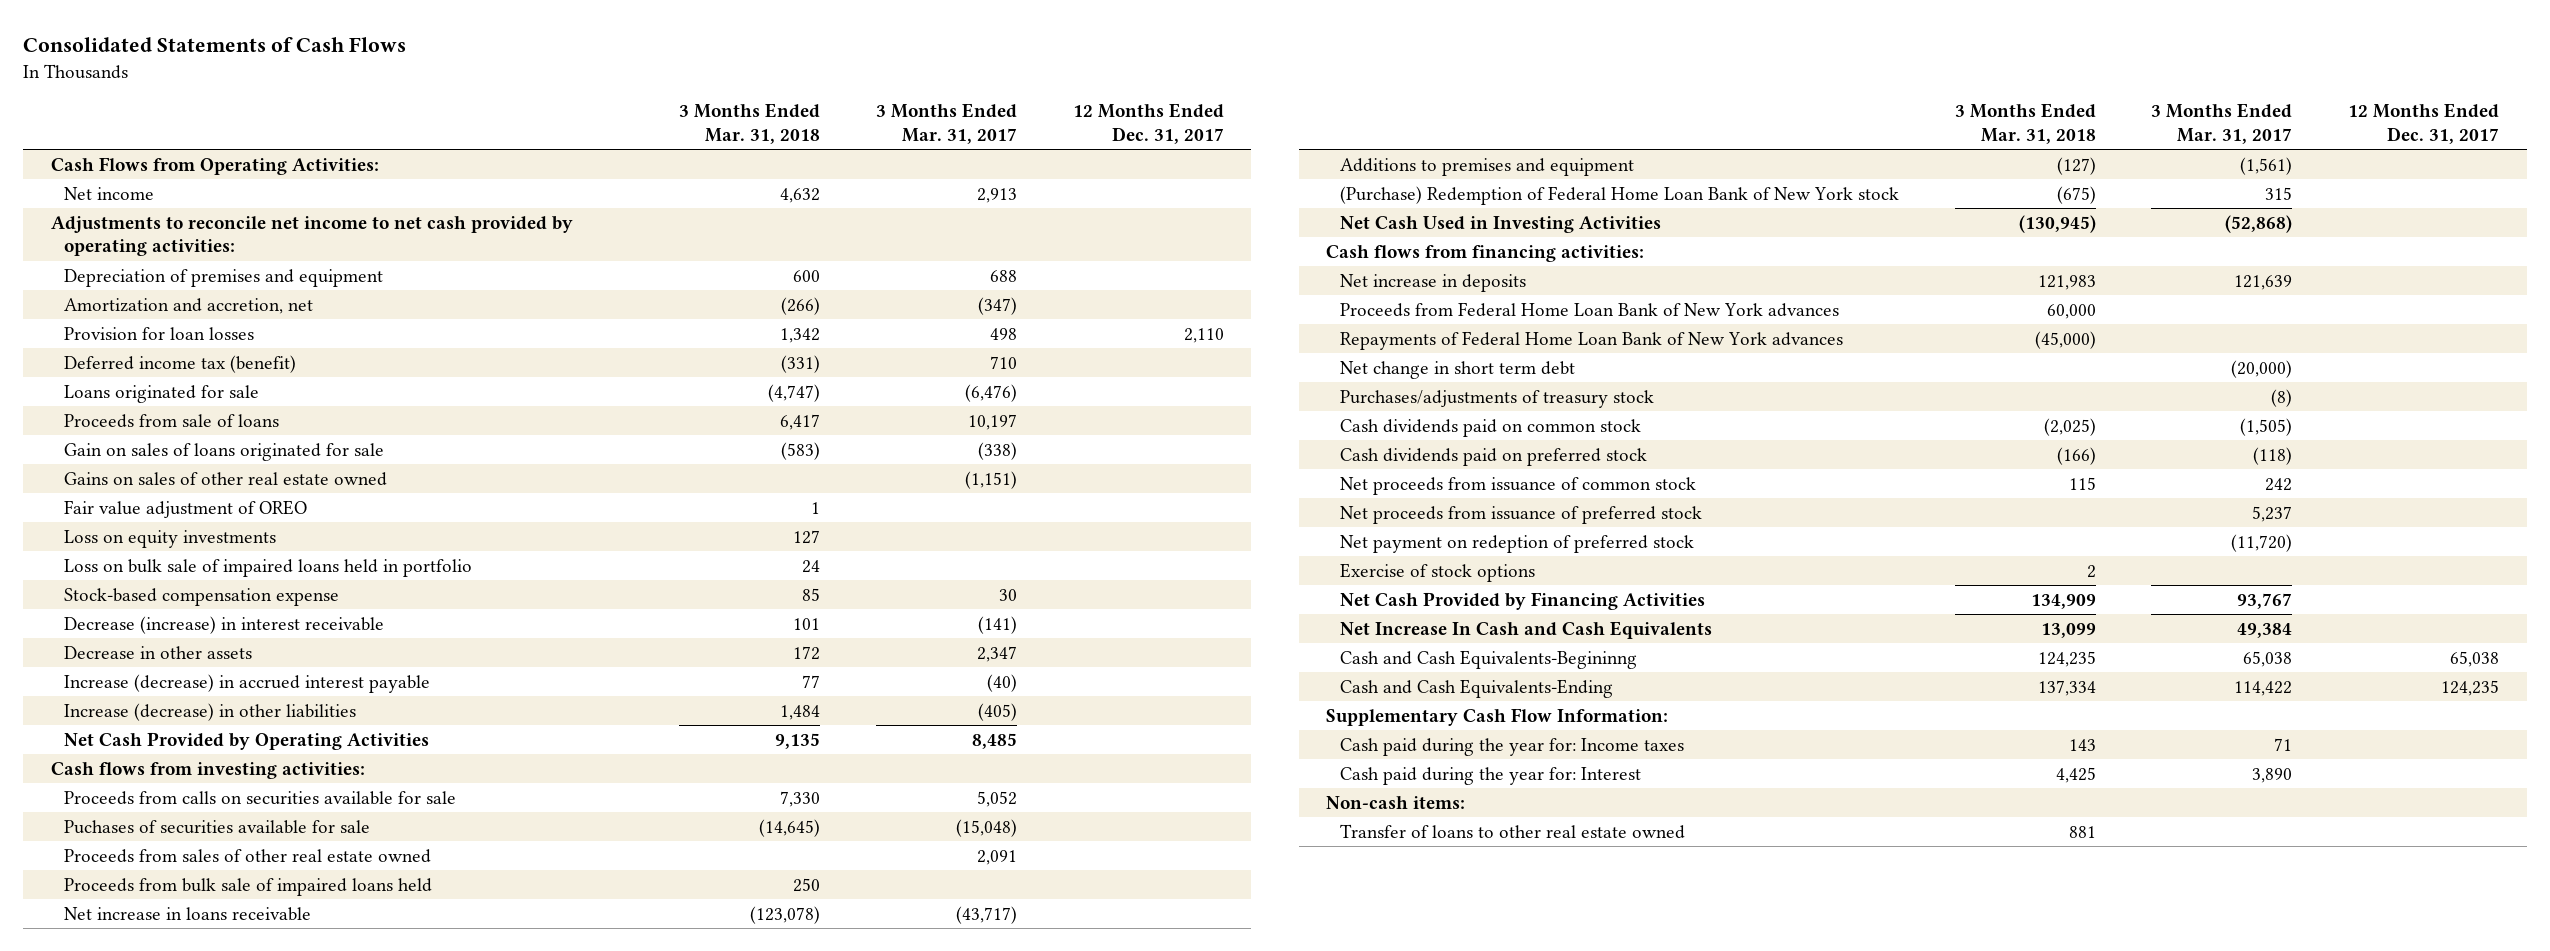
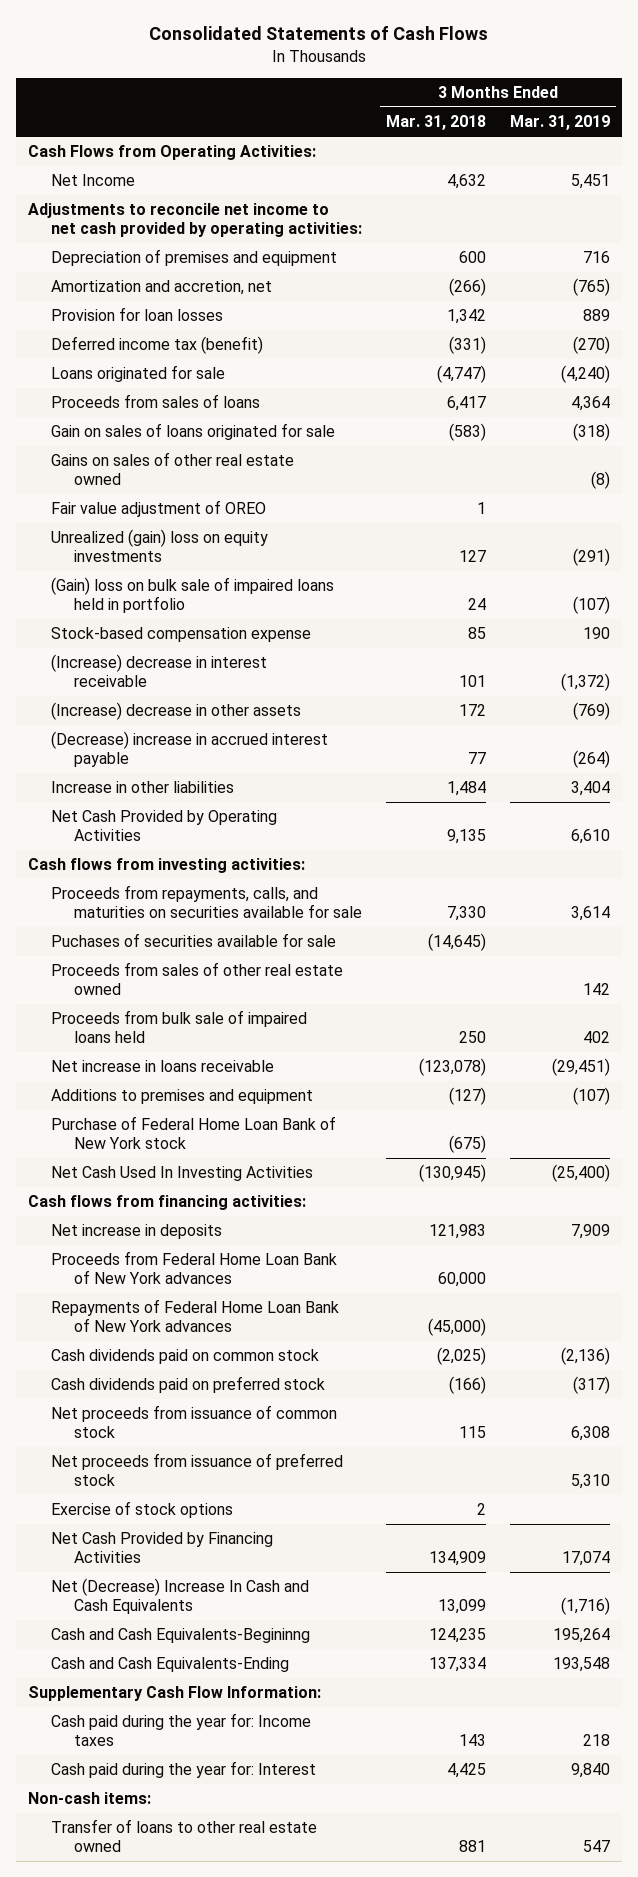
- | 3 Months Ended Mar. 31, 2018 | 3 Months Ended Mar. 31, 2017 | 12 Months Ended Dec. 31, 2017
+ | 3 Months Ended Mar. 31, 2018 | 3 Months Ended Mar. 31, 2019
- Net income | 4,632 | 2,913 |
+ Net Income | 4,632 | 5,451
- Proceeds from sale of loans | 6,417 | 10,197 |
+ Proceeds from sales of loans | 6,417 | 4,364
- Loss on equity investments | 127 | |
- Loss on bulk sale of impaired loans held in portfolio | 24 | |
+ Unrealized (gain) loss on equity investments | 127 | (291)
+ (Gain) loss on bulk sale of impaired loans held in portfolio | 24 | (107)
- Decrease (increase) in interest receivable | 101 | (141) |
- Decrease in other assets | 172 | 2,347 |
- Increase (decrease) in accrued interest payable | 77 | (40) |
- Increase (decrease) in other liabilities | 1,484 | (405) |
+ (Increase) decrease in interest receivable | 101 | (1,372)
+ (Increase) decrease in other assets | 172 | (769)
+ (Decrease) increase in accrued interest payable | 77 | (264)
+ Increase in other liabilities | 1,484 | 3,404
- Proceeds from calls on securities available for sale | 7,330 | 5,052 |
+ Proceeds from repayments, calls, and maturities on securities available for sale | 7,330 | 3,614
- (Purchase) Redemption of Federal Home Loan Bank of New York stock | (675) | 315 |
- Net Cash Used in Investing Activities | (130,945) | (52,868) |
+ Purchase of Federal Home Loan Bank of New York stock | (675) |
+ Net Cash Used In Investing Activities | (130,945) | (25,400)
- Net change in short term debt | | (20,000) |
- Purchases/adjustments of treasury stock | | (8) |
- Net payment on redeption of preferred stock | | (11,720) |
- Net Increase In Cash and Cash Equivalents | 13,099 | 49,384 |
+ Net (Decrease) Increase In Cash and Cash Equivalents | 13,099 | (1,716)

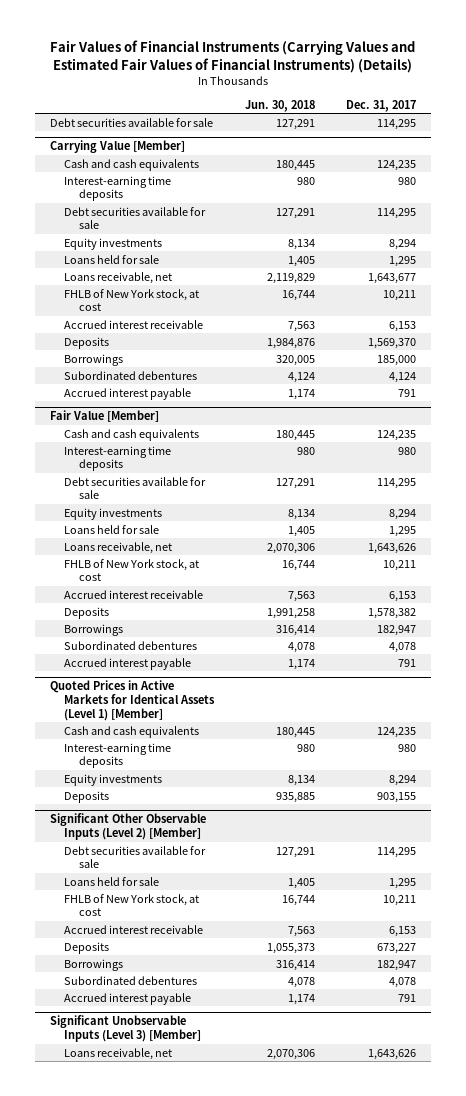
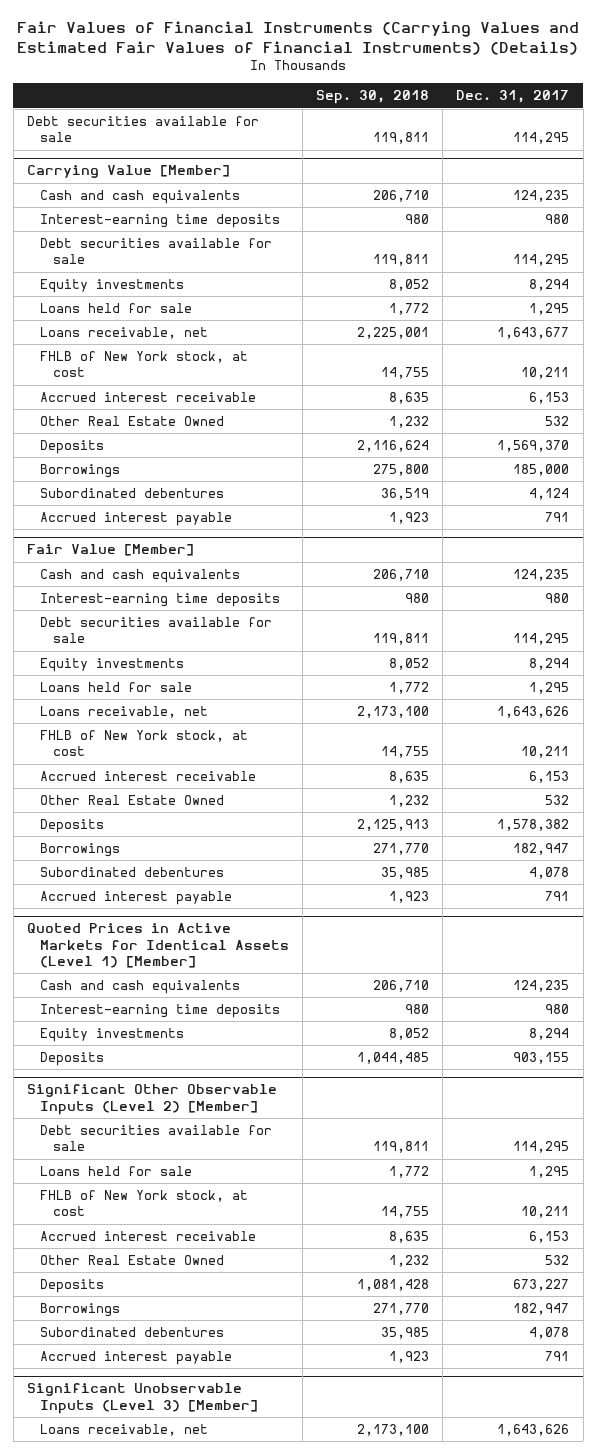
- | Jun. 30, 2018 | Dec. 31, 2017
+ | Sep. 30, 2018 | Dec. 31, 2017
@ Carrying Value [Member]
+ Other Real Estate Owned | 1,232 | 532
@ Fair Value [Member]
+ Other Real Estate Owned | 1,232 | 532
@ Significant Other Observable Inputs (Level 2) [Member]
+ Other Real Estate Owned | 1,232 | 532

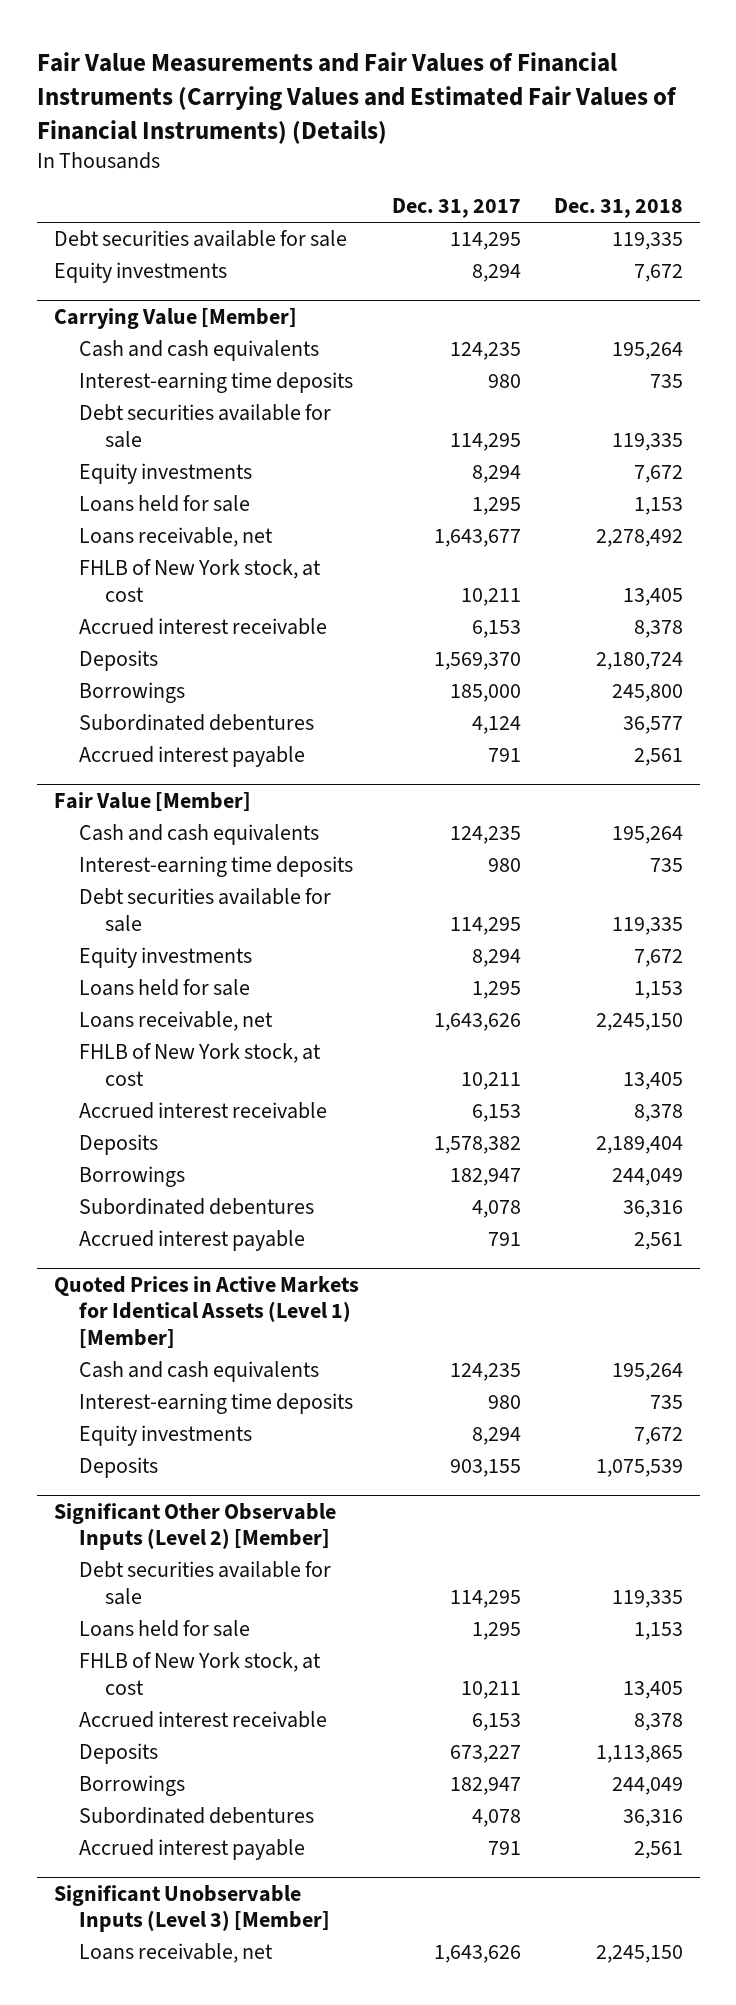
- Fair Values of Financial Instruments (Carrying Values and Estimated Fair Values of Financial Instruments) (Details)
+ Fair Value Measurements and Fair Values of Financial Instruments (Carrying Values and Estimated Fair Values of Financial Instruments) (Details)
- | Sep. 30, 2018 | Dec. 31, 2017
+ | Dec. 31, 2017 | Dec. 31, 2018
+ Equity investments | 8,294 | 7,672
@ Carrying Value [Member]
- Other Real Estate Owned | 1,232 | 532
@ Fair Value [Member]
- Other Real Estate Owned | 1,232 | 532
@ Significant Other Observable Inputs (Level 2) [Member]
- Other Real Estate Owned | 1,232 | 532

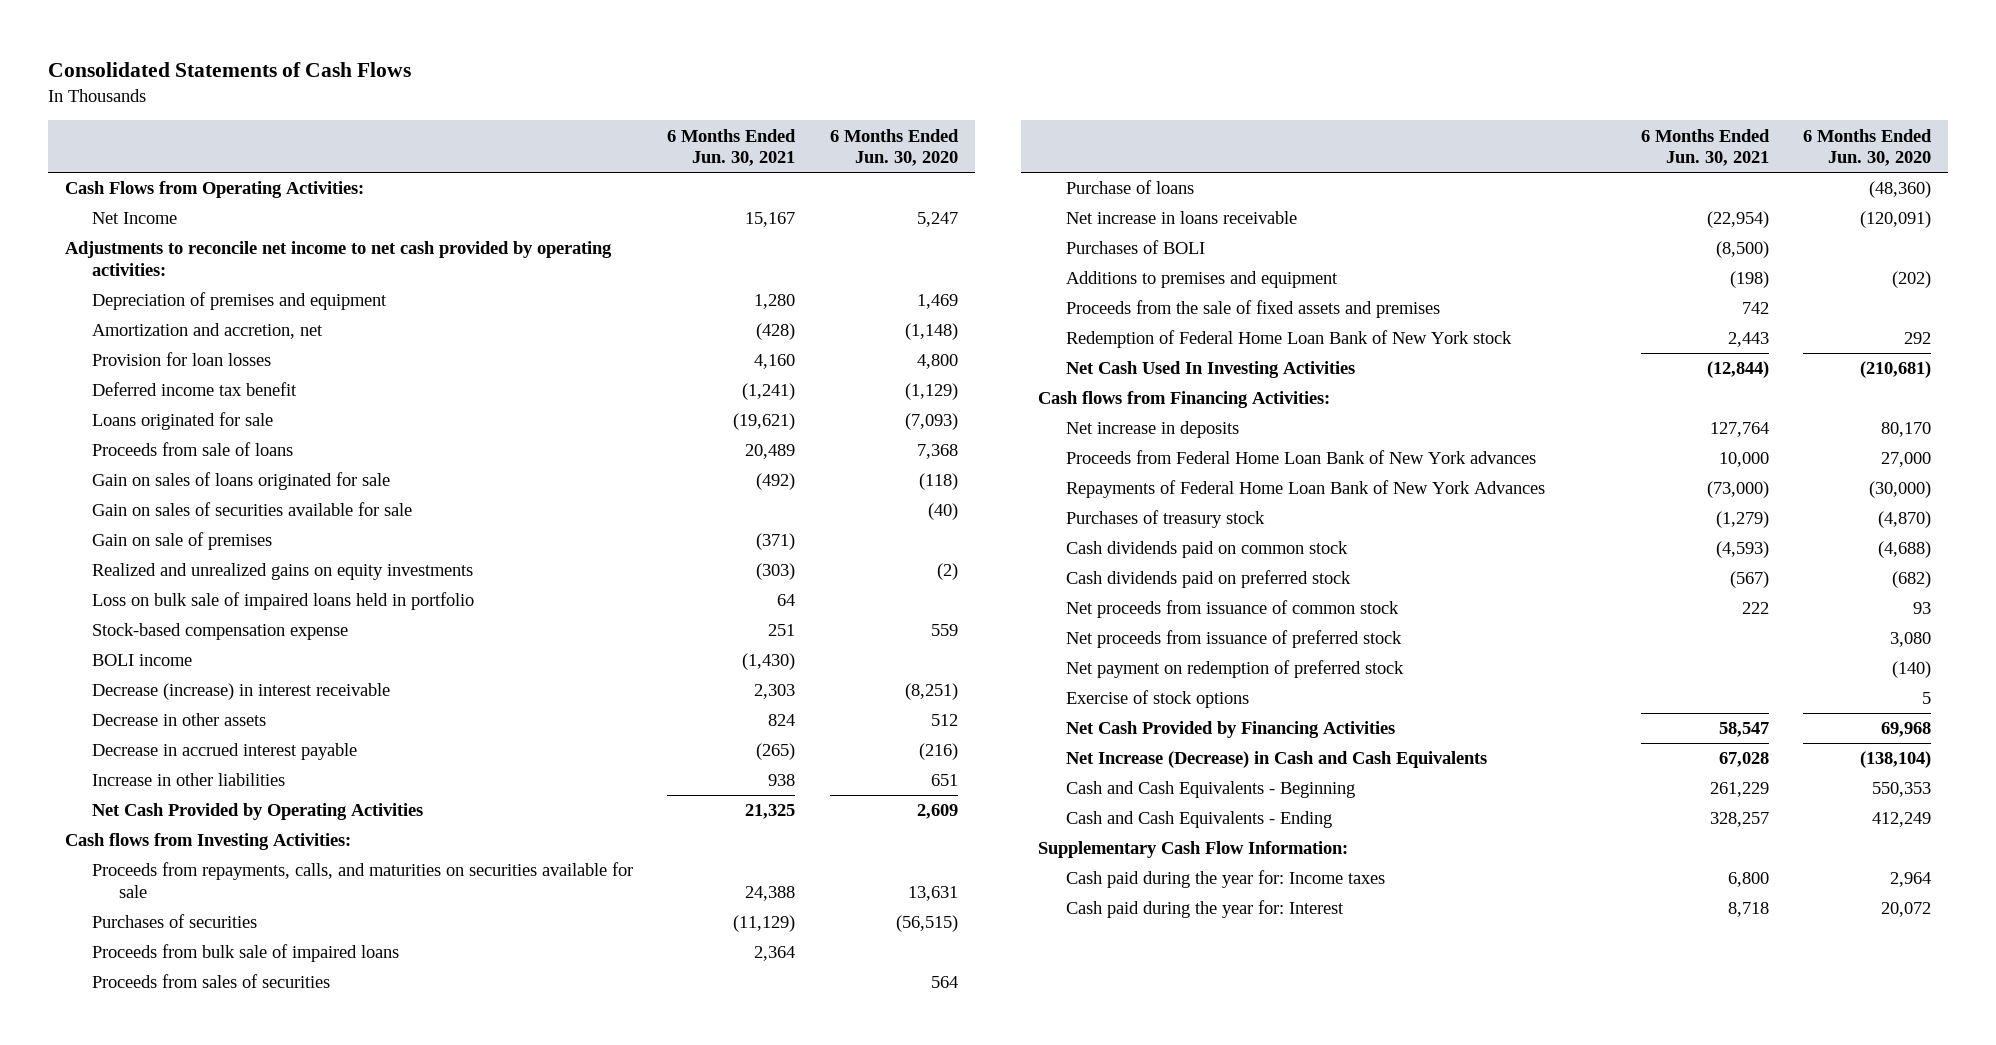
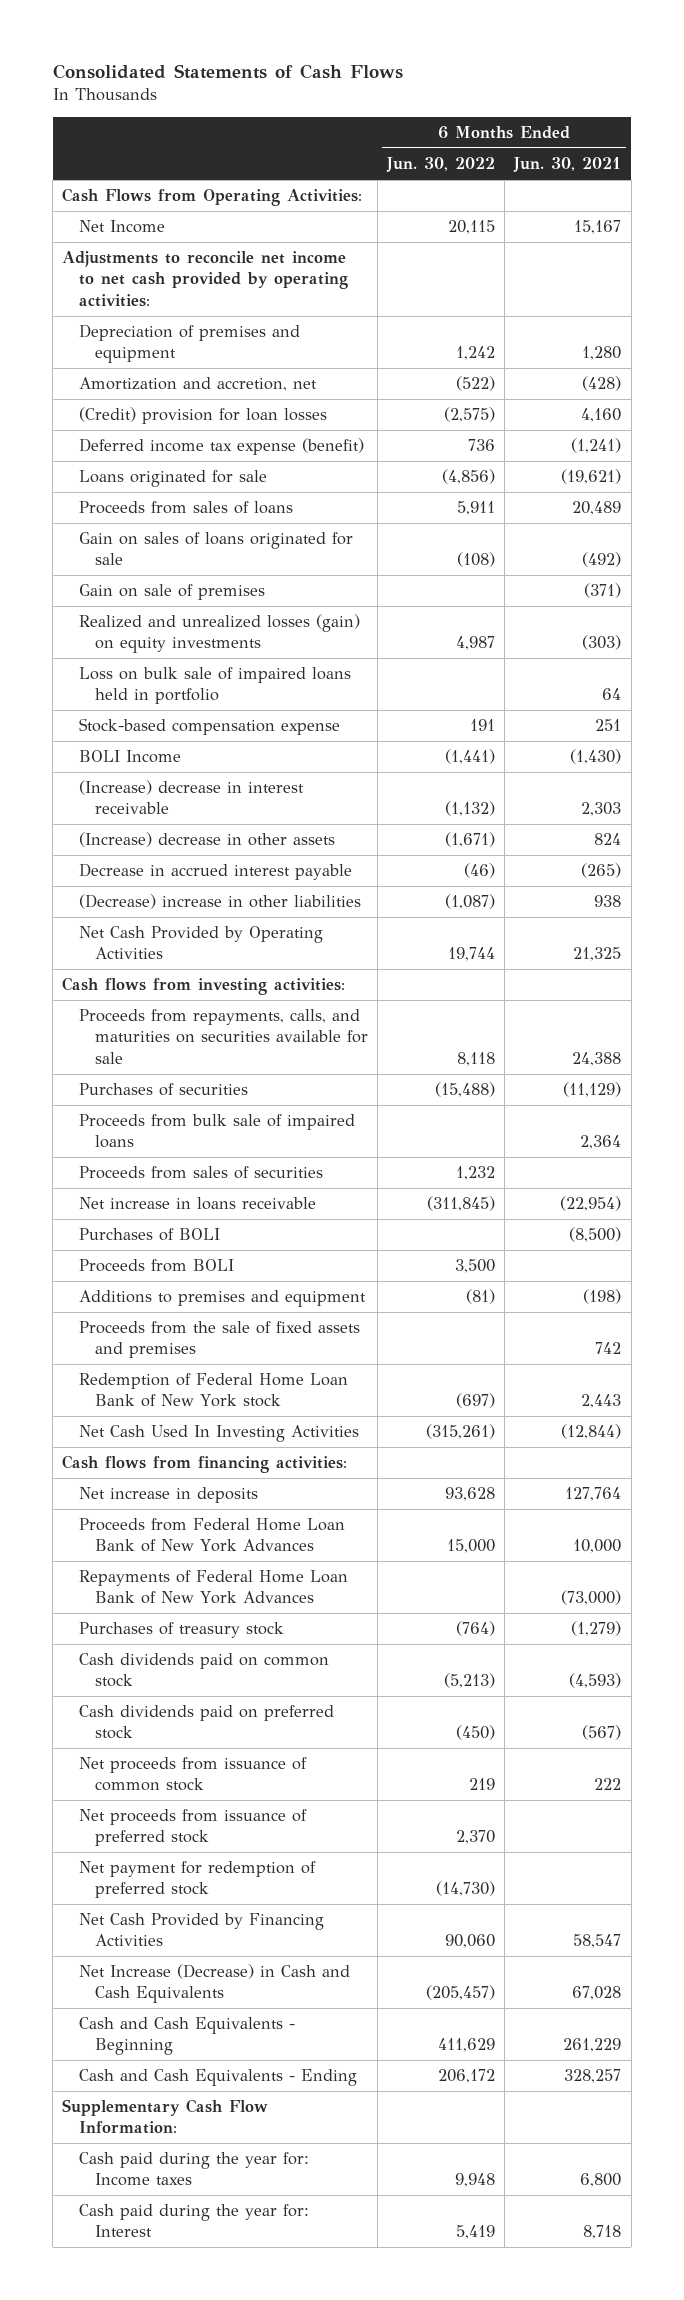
- | 6 Months Ended Jun. 30, 2021 | 6 Months Ended Jun. 30, 2020
+ | 6 Months Ended Jun. 30, 2022 | 6 Months Ended Jun. 30, 2021
- Provision for loan losses | 4,160 | 4,800
- Deferred income tax benefit | (1,241) | (1,129)
+ (Credit) provision for loan losses | (2,575) | 4,160
+ Deferred income tax expense (benefit) | 736 | (1,241)
- Proceeds from sale of loans | 20,489 | 7,368
+ Proceeds from sales of loans | 5,911 | 20,489
- Gain on sales of securities available for sale | | (40)
- Realized and unrealized gains on equity investments | (303) | (2)
+ Realized and unrealized losses (gain) on equity investments | 4,987 | (303)
- BOLI income | (1,430) |
- Decrease (increase) in interest receivable | 2,303 | (8,251)
- Decrease in other assets | 824 | 512
+ BOLI Income | (1,441) | (1,430)
+ (Increase) decrease in interest receivable | (1,132) | 2,303
+ (Increase) decrease in other assets | (1,671) | 824
- Increase in other liabilities | 938 | 651
+ (Decrease) increase in other liabilities | (1,087) | 938
- Cash flows from Investing Activities:
+ Cash flows from investing activities:
- Purchase of loans | | (48,360)
+ Proceeds from BOLI | 3,500 |
- Cash flows from Financing Activities:
+ Cash flows from financing activities:
- Proceeds from Federal Home Loan Bank of New York advances | 10,000 | 27,000
+ Proceeds from Federal Home Loan Bank of New York Advances | 15,000 | 10,000
- Net payment on redemption of preferred stock | | (140)
- Exercise of stock options | | 5
+ Net payment for redemption of preferred stock | (14,730) |

